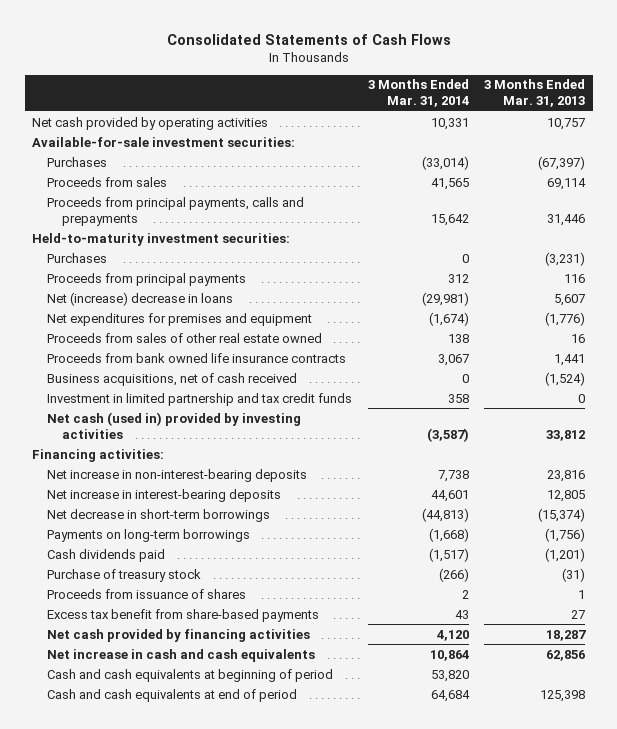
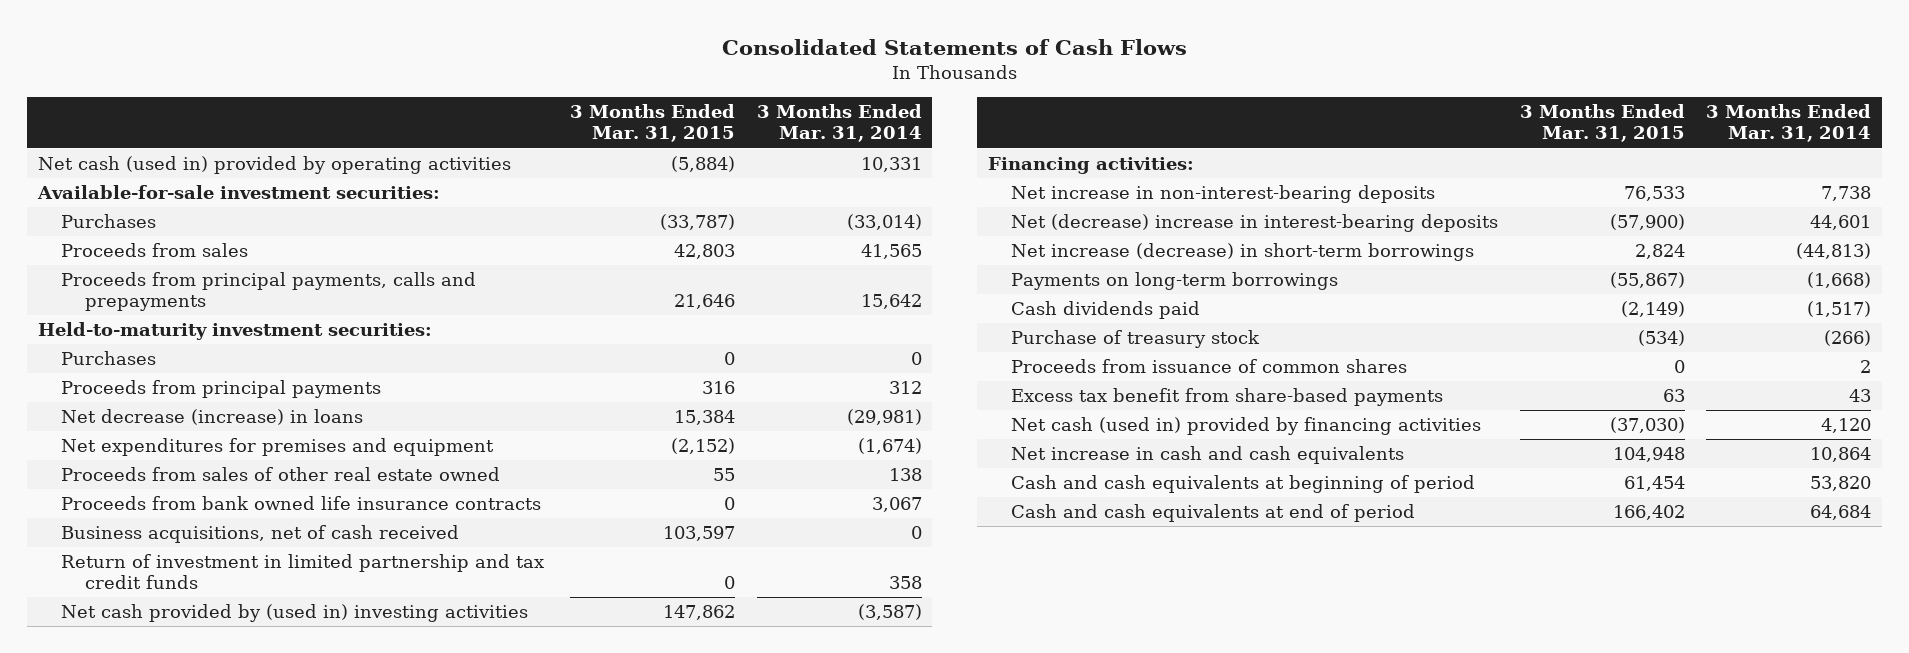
- | 3 Months Ended Mar. 31, 2014 | 3 Months Ended Mar. 31, 2013
+ | 3 Months Ended Mar. 31, 2015 | 3 Months Ended Mar. 31, 2014
- Net cash provided by operating activities | 10,331 | 10,757
+ Net cash (used in) provided by operating activities | (5,884) | 10,331
- Net (increase) decrease in loans | (29,981) | 5,607
+ Net decrease (increase) in loans | 15,384 | (29,981)
- Investment in limited partnership and tax credit funds | 358 | 0
- Net cash (used in) provided by investing activities | (3,587) | 33,812
+ Return of investment in limited partnership and tax credit funds | 0 | 358
+ Net cash provided by (used in) investing activities | 147,862 | (3,587)
- Net increase in interest-bearing deposits | 44,601 | 12,805
- Net decrease in short-term borrowings | (44,813) | (15,374)
+ Net (decrease) increase in interest-bearing deposits | (57,900) | 44,601
+ Net increase (decrease) in short-term borrowings | 2,824 | (44,813)
- Proceeds from issuance of shares | 2 | 1
+ Proceeds from issuance of common shares | 0 | 2
- Net cash provided by financing activities | 4,120 | 18,287
+ Net cash (used in) provided by financing activities | (37,030) | 4,120

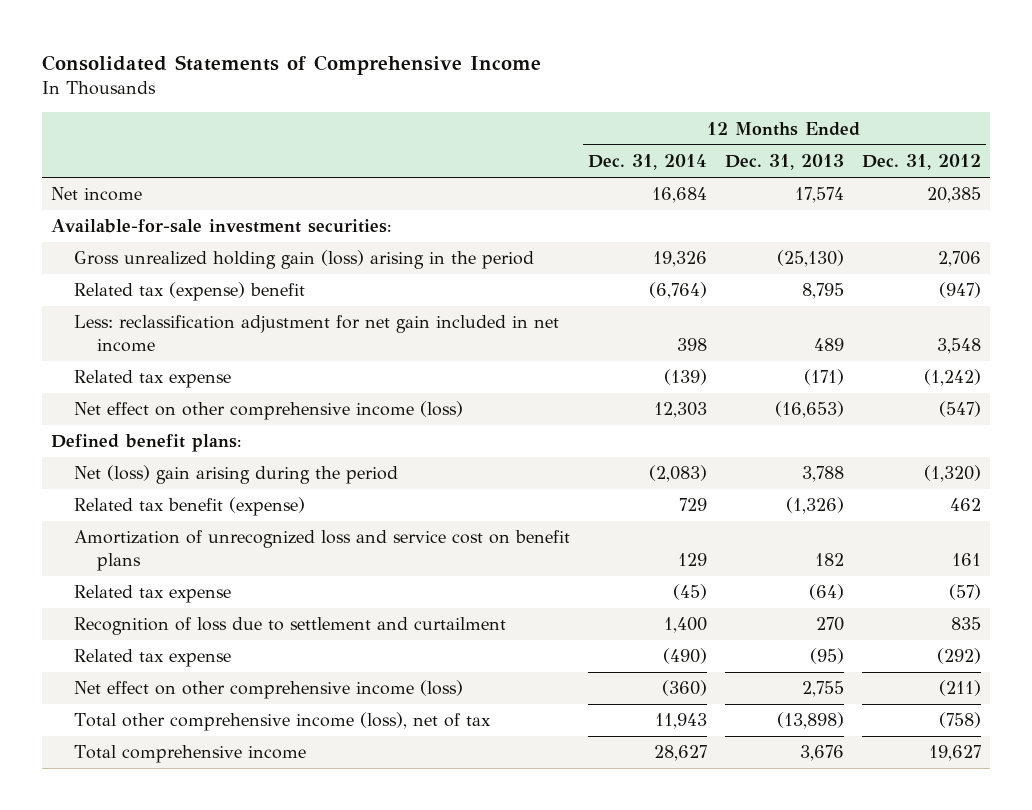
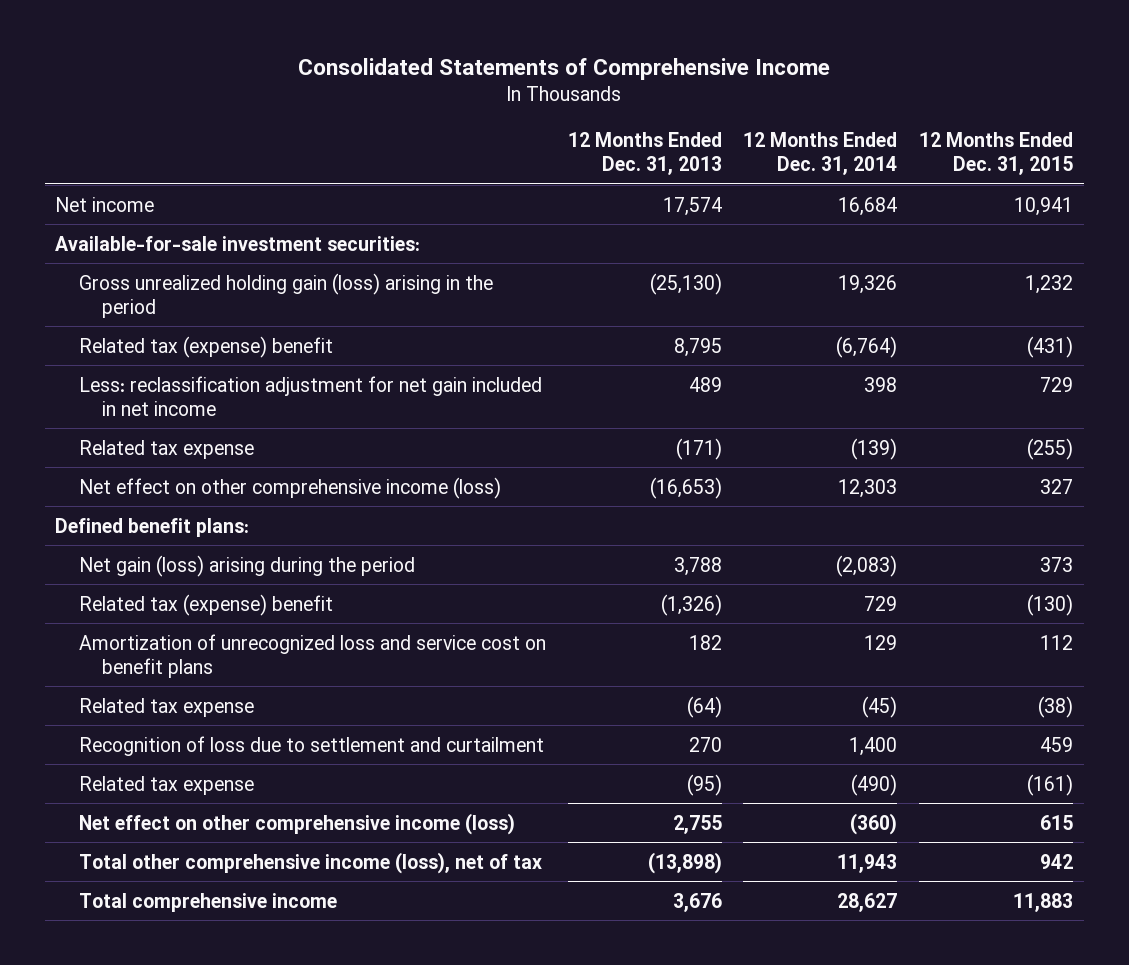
- | 12 Months Ended Dec. 31, 2014 | 12 Months Ended Dec. 31, 2013 | 12 Months Ended Dec. 31, 2012
+ | 12 Months Ended Dec. 31, 2013 | 12 Months Ended Dec. 31, 2014 | 12 Months Ended Dec. 31, 2015
- Net (loss) gain arising during the period | (2,083) | 3,788 | (1,320)
- Related tax benefit (expense) | 729 | (1,326) | 462
+ Net gain (loss) arising during the period | 3,788 | (2,083) | 373
+ Related tax (expense) benefit | (1,326) | 729 | (130)

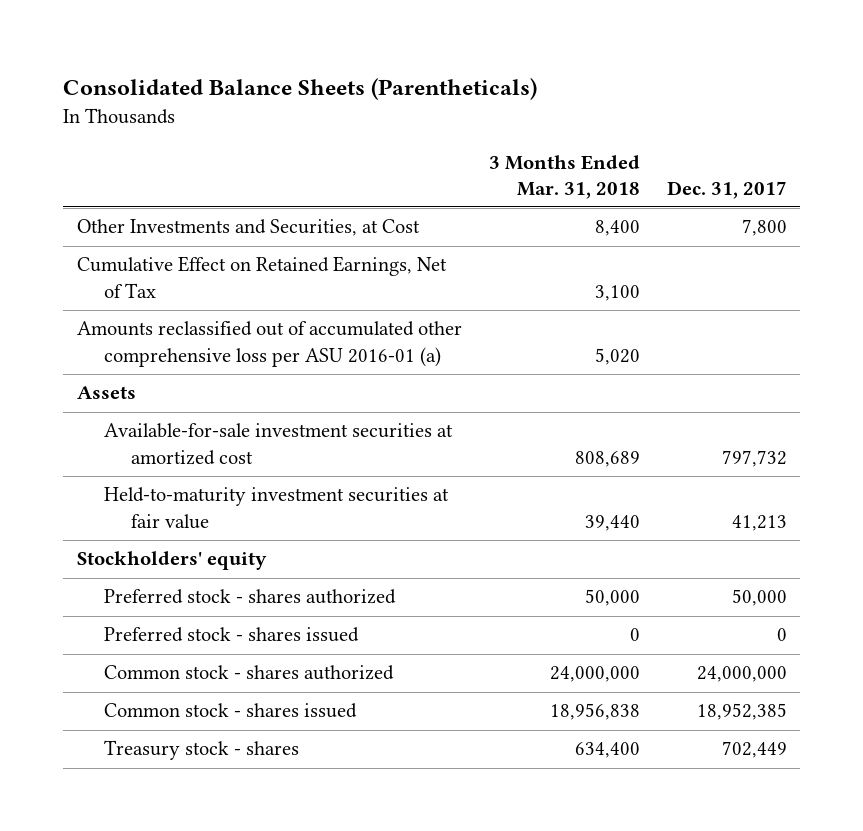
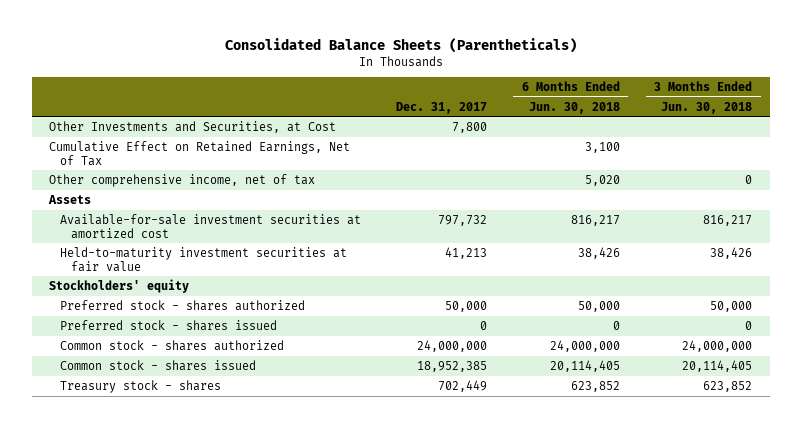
- | 3 Months Ended Mar. 31, 2018 | Dec. 31, 2017
+ | Dec. 31, 2017 | 6 Months Ended Jun. 30, 2018 | 3 Months Ended Jun. 30, 2018
- Amounts reclassified out of accumulated other comprehensive loss per ASU 2016-01 (a) | 5,020 |
+ Other comprehensive income, net of tax | | 5,020 | 0

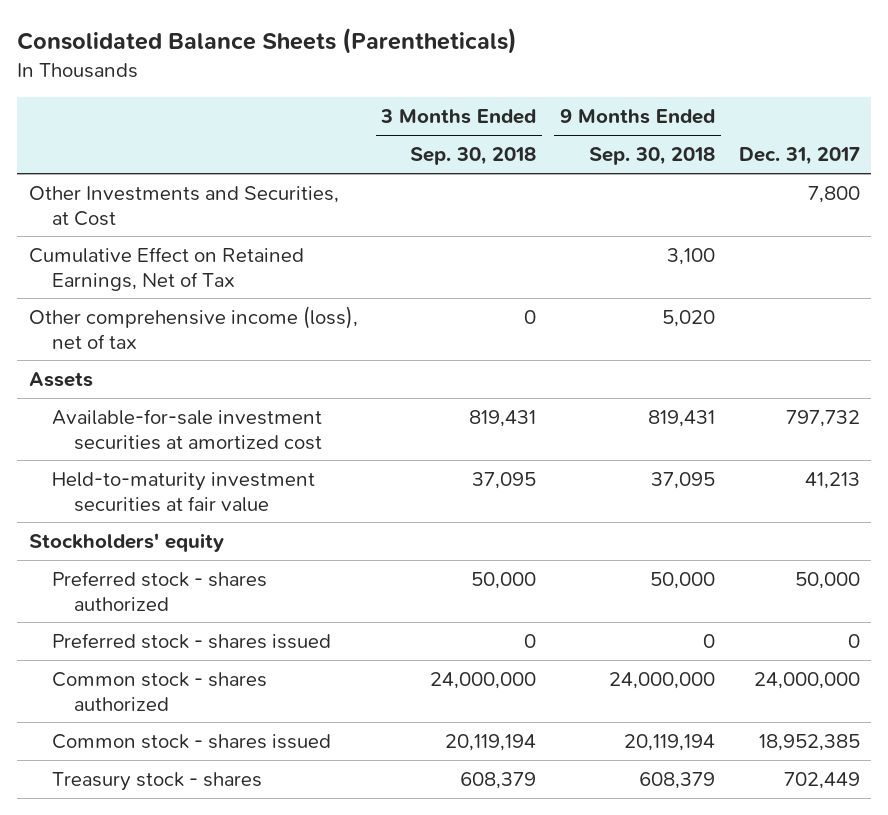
- | Dec. 31, 2017 | 6 Months Ended Jun. 30, 2018 | 3 Months Ended Jun. 30, 2018
+ | 3 Months Ended Sep. 30, 2018 | 9 Months Ended Sep. 30, 2018 | Dec. 31, 2017
- Other comprehensive income, net of tax | | 5,020 | 0
+ Other comprehensive income (loss), net of tax | 0 | 5,020 |

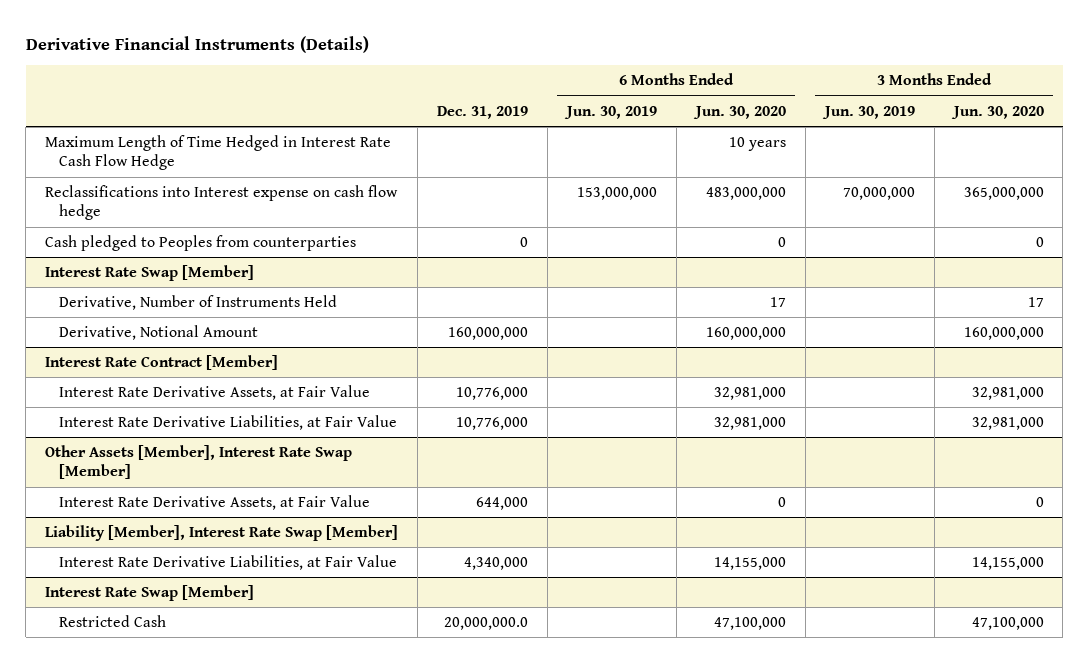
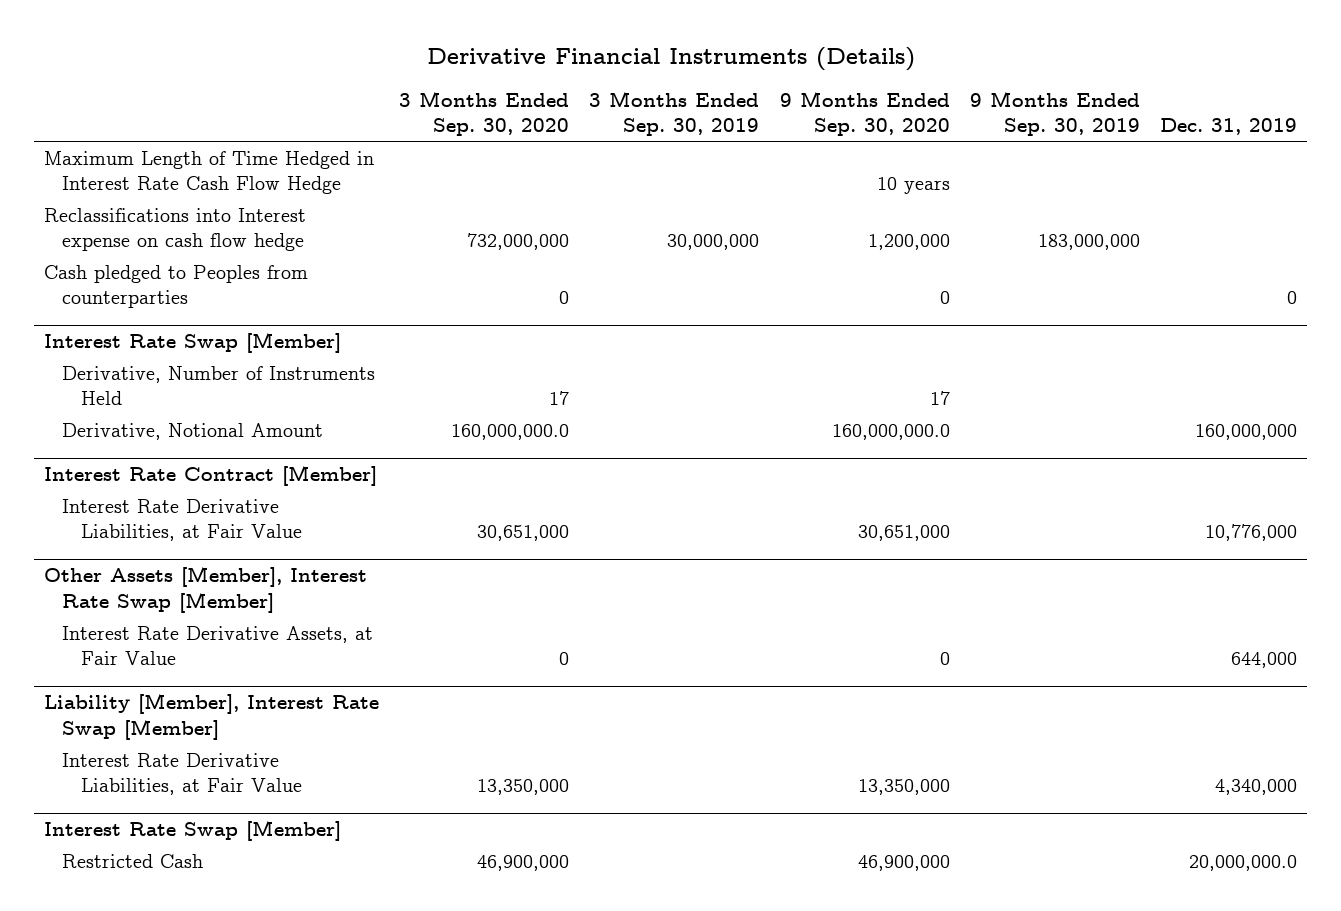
- | Dec. 31, 2019 | 6 Months Ended Jun. 30, 2019 | 6 Months Ended Jun. 30, 2020 | 3 Months Ended Jun. 30, 2019 | 3 Months Ended Jun. 30, 2020
+ | 3 Months Ended Sep. 30, 2020 | 3 Months Ended Sep. 30, 2019 | 9 Months Ended Sep. 30, 2020 | 9 Months Ended Sep. 30, 2019 | Dec. 31, 2019
@ Interest Rate Contract [Member]
- Interest Rate Derivative Assets, at Fair Value | 10,776,000 | | 32,981,000 | | 32,981,000

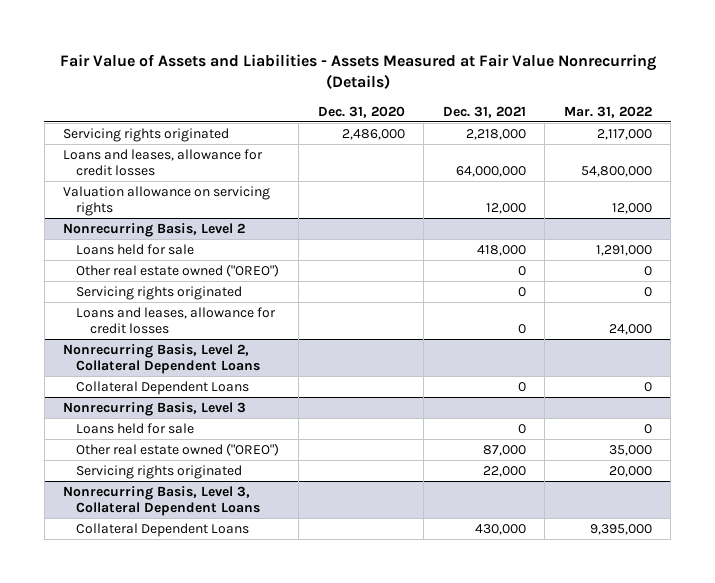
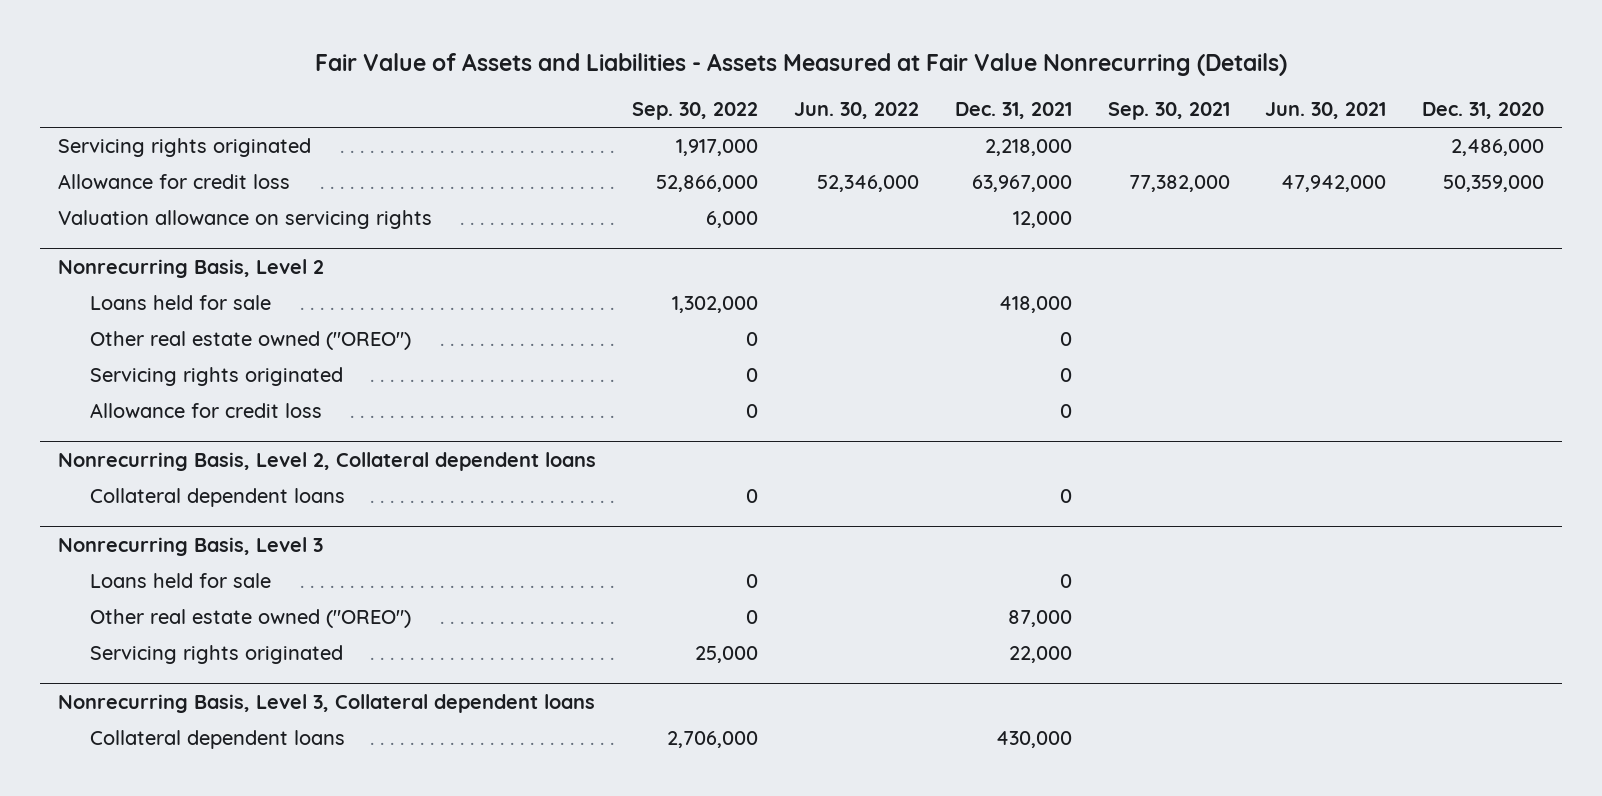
- | Dec. 31, 2020 | Dec. 31, 2021 | Mar. 31, 2022
+ | Sep. 30, 2022 | Jun. 30, 2022 | Dec. 31, 2021 | Sep. 30, 2021 | Jun. 30, 2021 | Dec. 31, 2020
- Loans and leases, allowance for credit losses | | 64,000,000 | 54,800,000
+ Allowance for credit loss | 52,866,000 | 52,346,000 | 63,967,000 | 77,382,000 | 47,942,000 | 50,359,000
@ Nonrecurring Basis, Level 2
- Loans and leases, allowance for credit losses | | 0 | 24,000
- Nonrecurring Basis, Level 2, Collateral Dependent Loans
- Collateral Dependent Loans | | 0 | 0
@ Nonrecurring Basis, Level 2
+ Allowance for credit loss | 0 | | 0 | | |
+ Nonrecurring Basis, Level 2, Collateral dependent loans
+ Collateral dependent loans | 0 | | 0 | | |
- Nonrecurring Basis, Level 3, Collateral Dependent Loans
- Collateral Dependent Loans | | 430,000 | 9,395,000
+ Nonrecurring Basis, Level 3, Collateral dependent loans
+ Collateral dependent loans | 2,706,000 | | 430,000 | | |

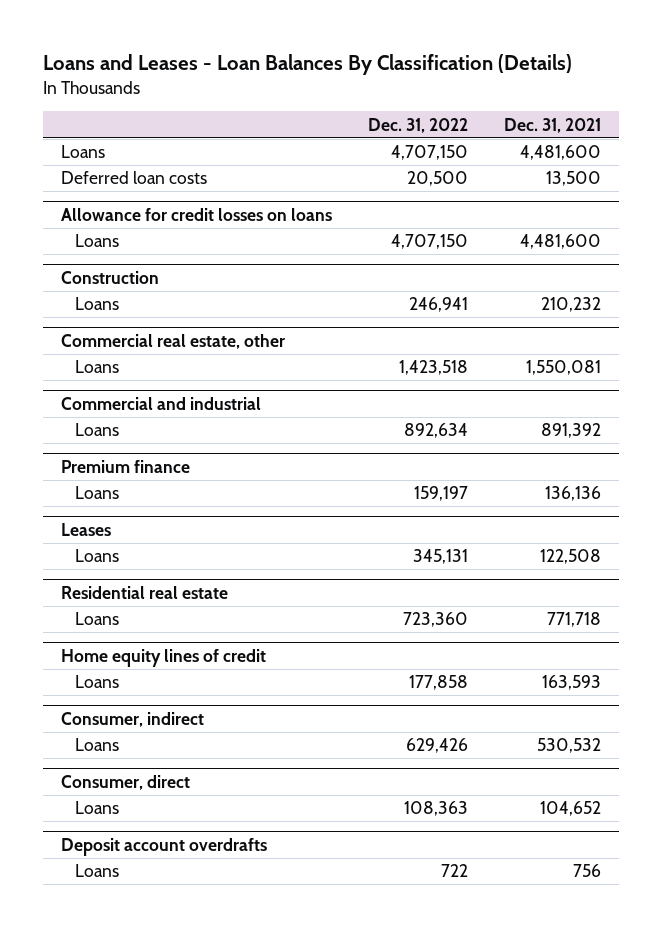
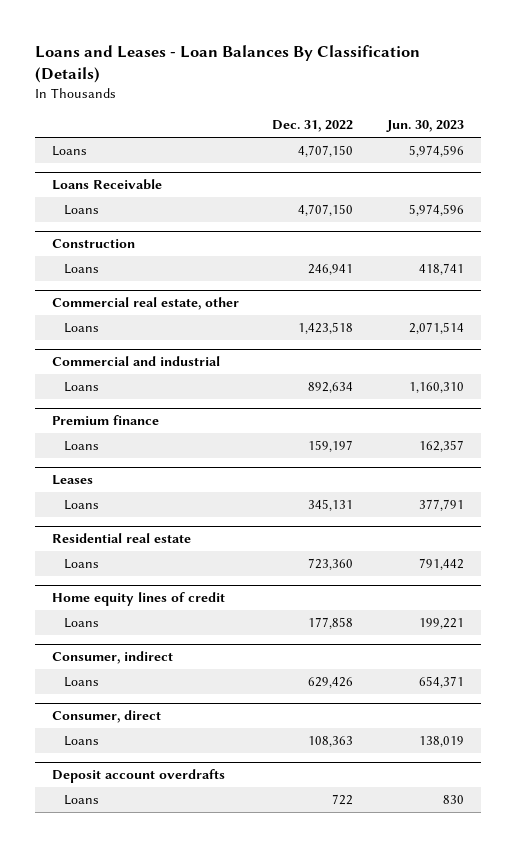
- | Dec. 31, 2022 | Dec. 31, 2021
+ | Dec. 31, 2022 | Jun. 30, 2023
- Deferred loan costs | 20,500 | 13,500
- Allowance for credit losses on loans
+ Loans Receivable

